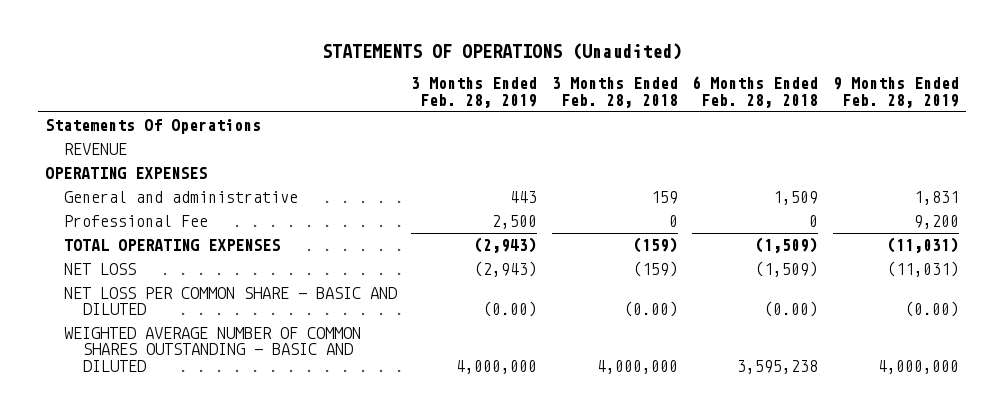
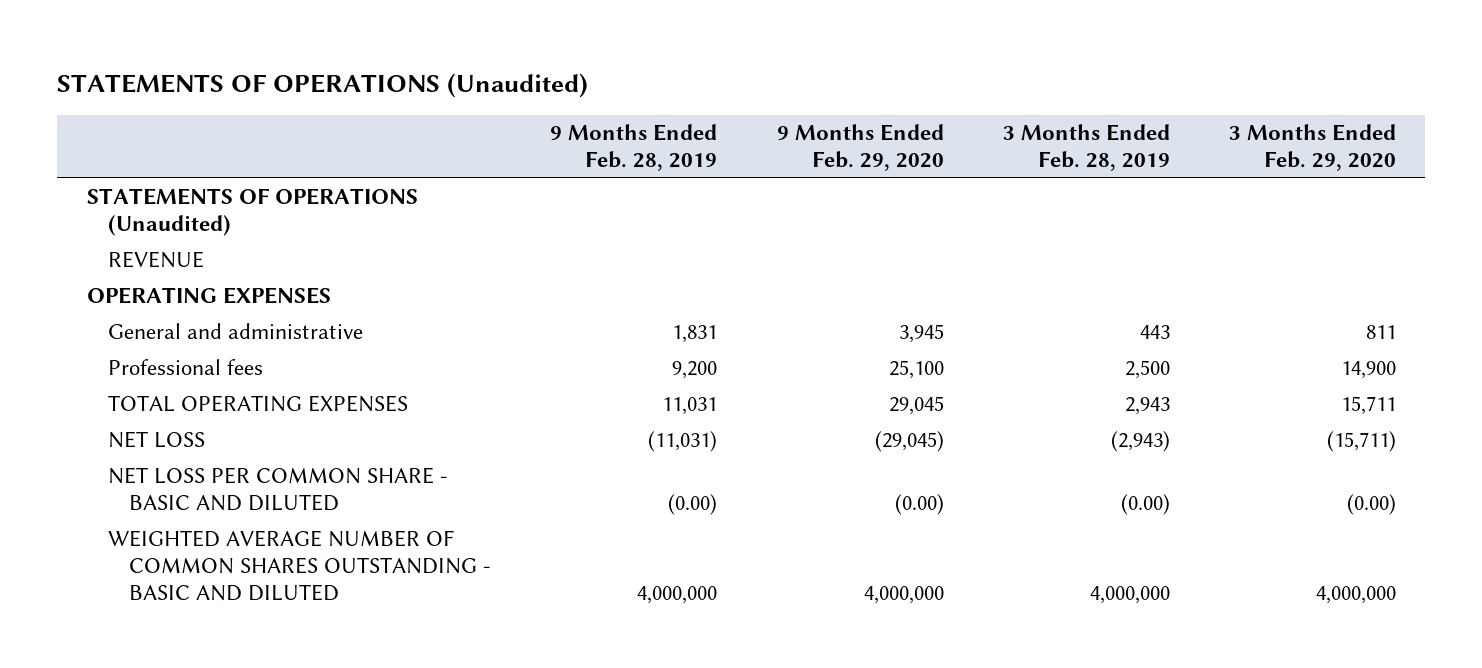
- | 3 Months Ended Feb. 28, 2019 | 3 Months Ended Feb. 28, 2018 | 6 Months Ended Feb. 28, 2018 | 9 Months Ended Feb. 28, 2019
+ | 9 Months Ended Feb. 28, 2019 | 9 Months Ended Feb. 29, 2020 | 3 Months Ended Feb. 28, 2019 | 3 Months Ended Feb. 29, 2020
- Statements Of Operations
+ STATEMENTS OF OPERATIONS (Unaudited)
- Professional Fee | 2,500 | 0 | 0 | 9,200
- TOTAL OPERATING EXPENSES | (2,943) | (159) | (1,509) | (11,031)
+ Professional fees | 9,200 | 25,100 | 2,500 | 14,900
+ TOTAL OPERATING EXPENSES | 11,031 | 29,045 | 2,943 | 15,711

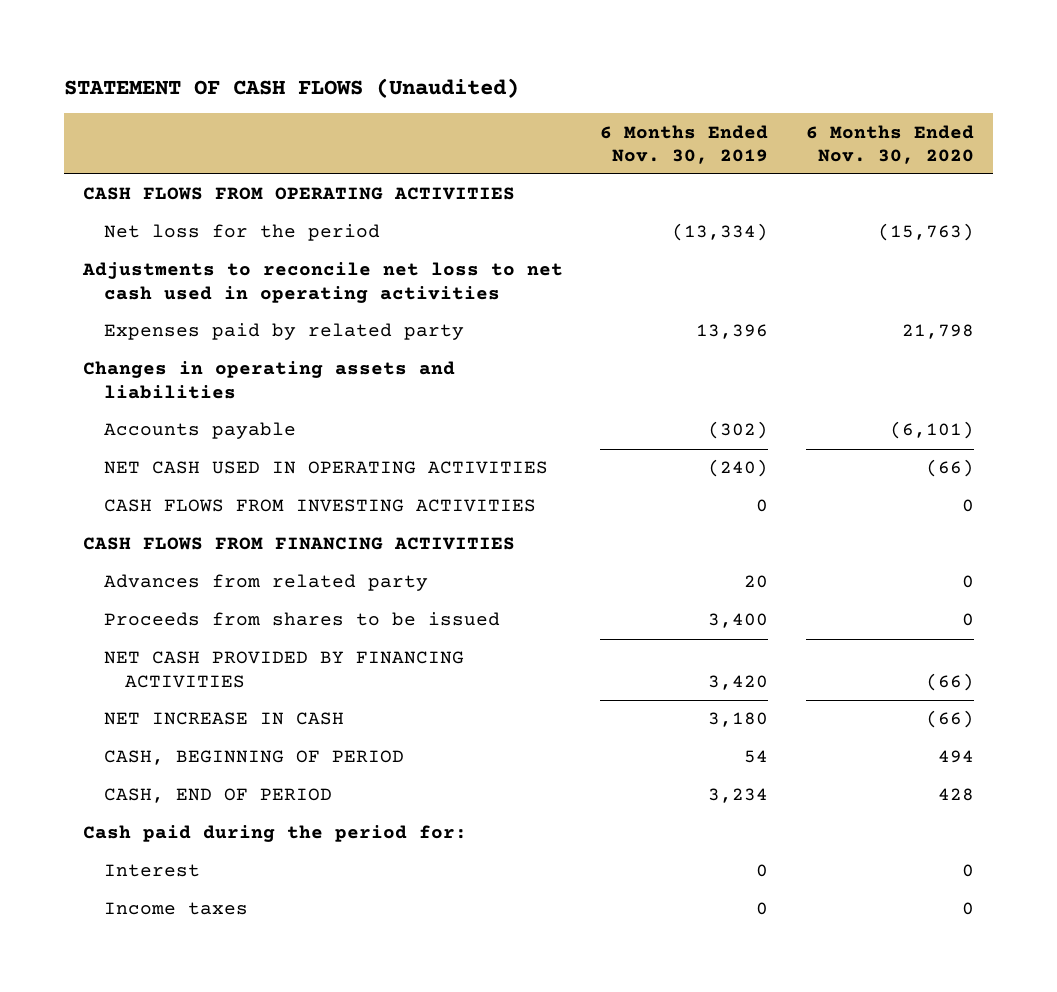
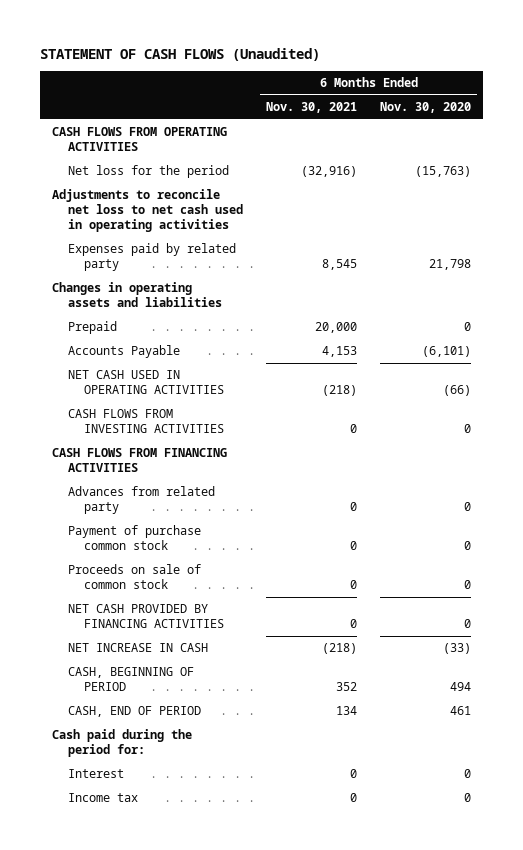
- | 6 Months Ended Nov. 30, 2019 | 6 Months Ended Nov. 30, 2020
+ | 6 Months Ended Nov. 30, 2021 | 6 Months Ended Nov. 30, 2020
- Accounts payable | (302) | (6,101)
+ Prepaid | 20,000 | 0
+ Accounts Payable | 4,153 | (6,101)
- Proceeds from shares to be issued | 3,400 | 0
- NET CASH PROVIDED BY FINANCING ACTIVITIES | 3,420 | (66)
- NET INCREASE IN CASH | 3,180 | (66)
+ Payment of purchase common stock | 0 | 0
+ Proceeds on sale of common stock | 0 | 0
+ NET CASH PROVIDED BY FINANCING ACTIVITIES | 0 | 0
+ NET INCREASE IN CASH | (218) | (33)
- CASH, END OF PERIOD | 3,234 | 428
+ CASH, END OF PERIOD | 134 | 461
- Income taxes | 0 | 0
+ Income tax | 0 | 0

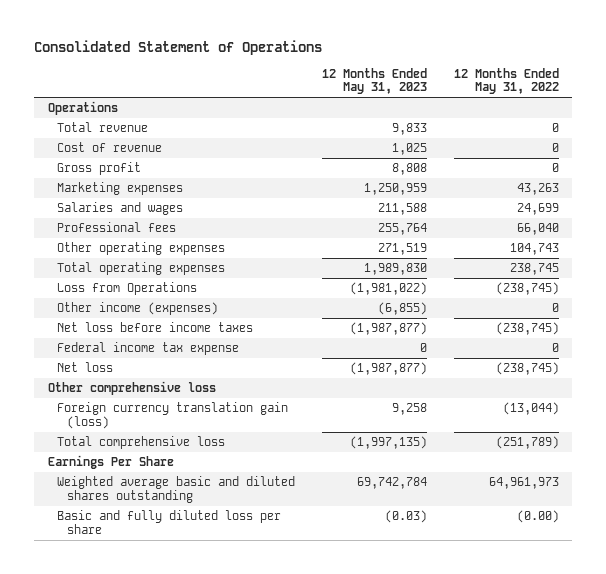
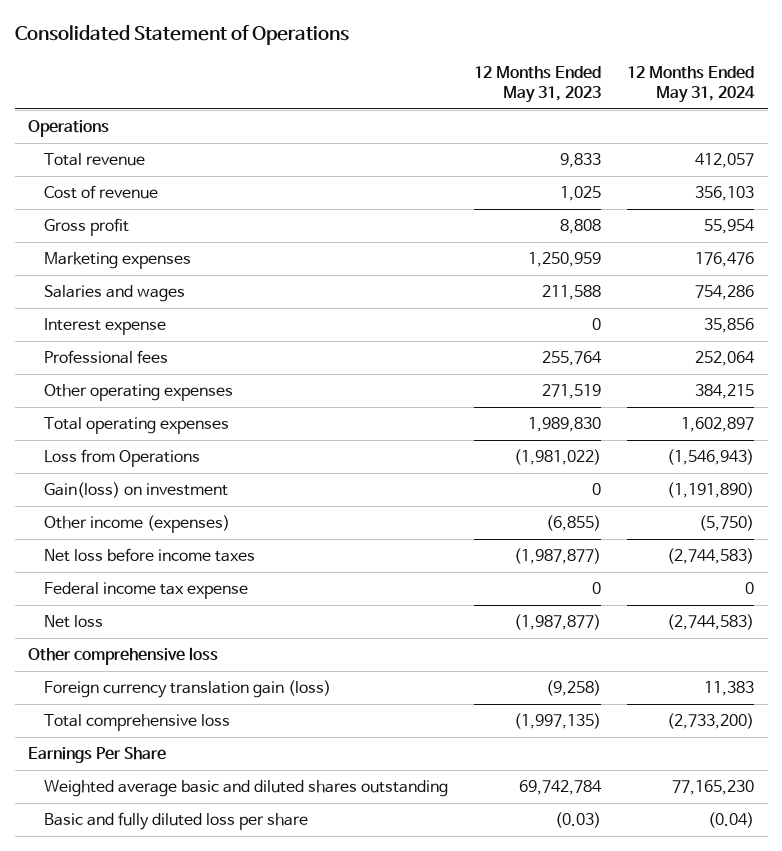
- | 12 Months Ended May 31, 2023 | 12 Months Ended May 31, 2022
+ | 12 Months Ended May 31, 2023 | 12 Months Ended May 31, 2024
+ Interest expense | 0 | 35,856
+ Gain(loss) on investment | 0 | (1,191,890)
- Foreign currency translation gain (loss) | 9,258 | (13,044)
+ Foreign currency translation gain (loss) | (9,258) | 11,383

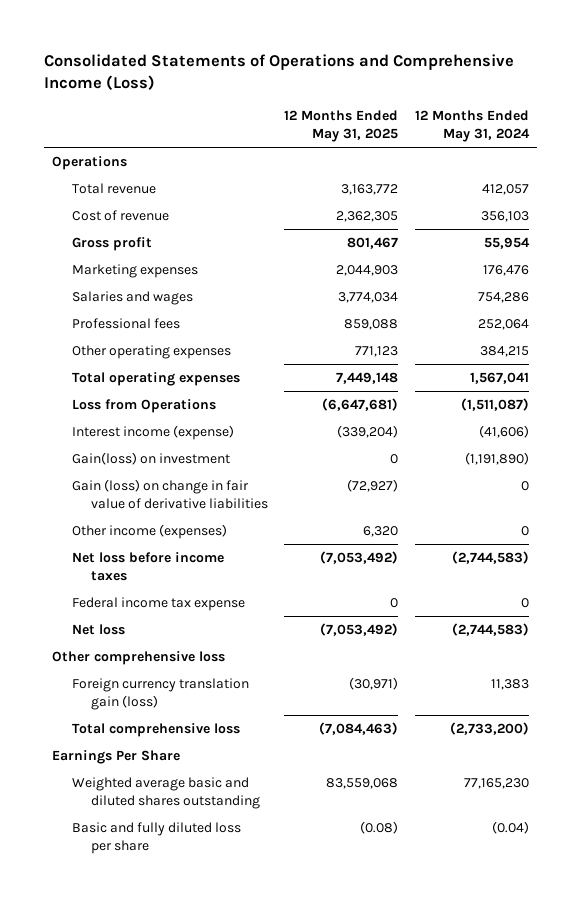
- Consolidated Statement of Operations
+ Consolidated Statements of Operations and Comprehensive Income (Loss)
- | 12 Months Ended May 31, 2023 | 12 Months Ended May 31, 2024
+ | 12 Months Ended May 31, 2025 | 12 Months Ended May 31, 2024
- Interest expense | 0 | 35,856
- Total operating expenses | 1,989,830 | 1,602,897
- Loss from Operations | (1,981,022) | (1,546,943)
+ Total operating expenses | 7,449,148 | 1,567,041
+ Loss from Operations | (6,647,681) | (1,511,087)
+ Interest income (expense) | (339,204) | (41,606)
- Other income (expenses) | (6,855) | (5,750)
+ Gain (loss) on change in fair value of derivative liabilities | (72,927) | 0
+ Other income (expenses) | 6,320 | 0

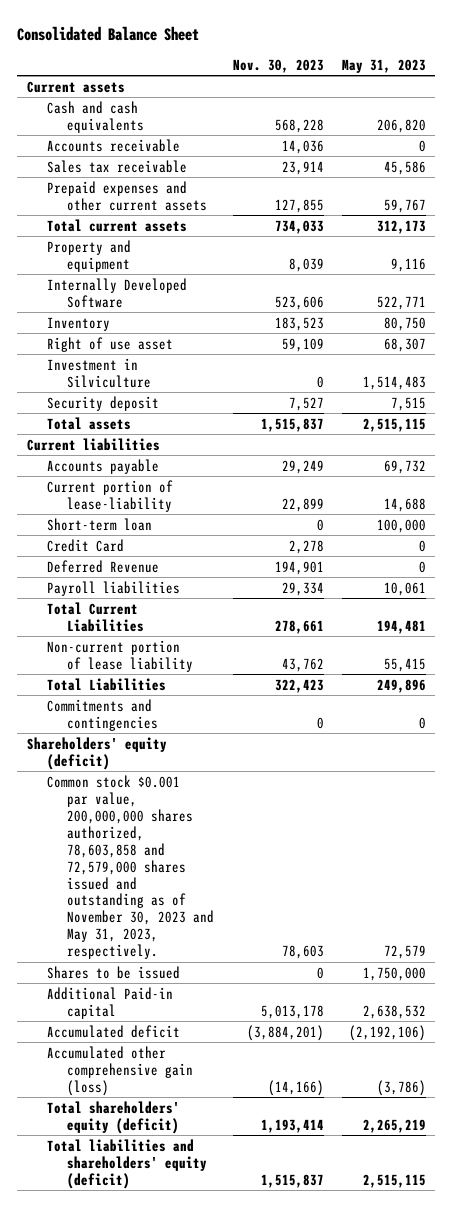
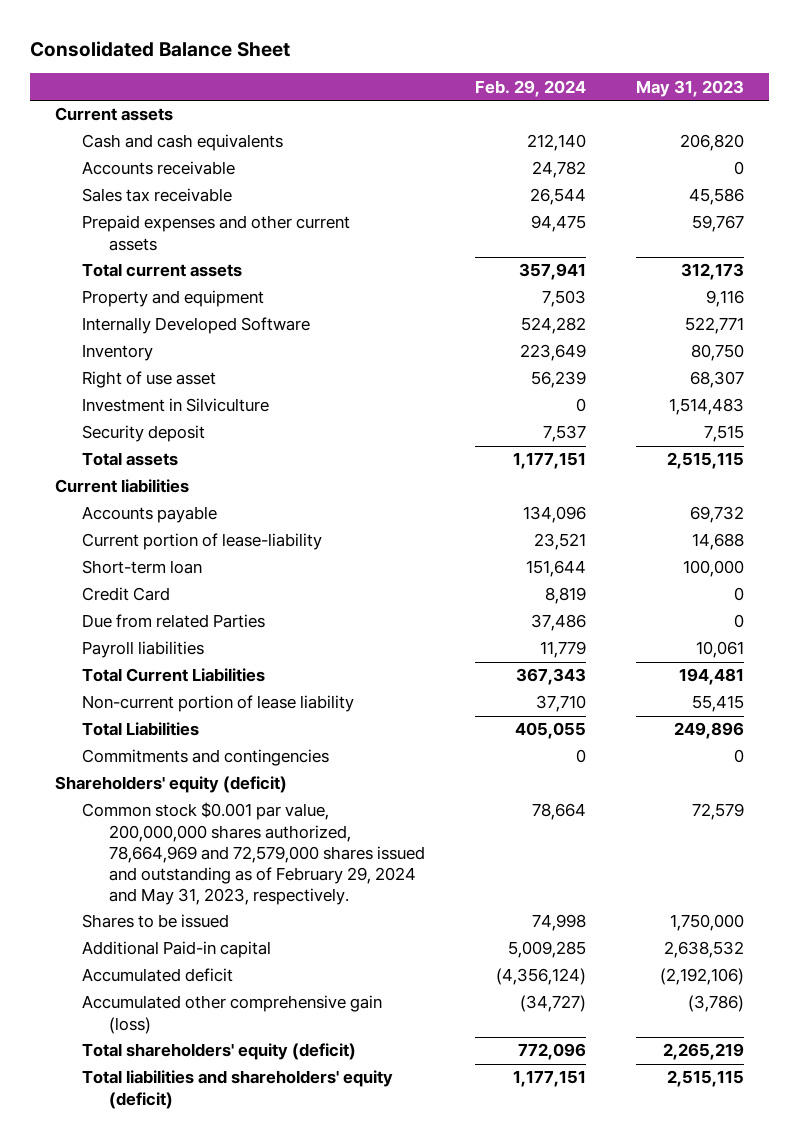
- | Nov. 30, 2023 | May 31, 2023
+ | Feb. 29, 2024 | May 31, 2023
- Deferred Revenue | 194,901 | 0
+ Due from related Parties | 37,486 | 0
- Common stock $0.001 par value, 200,000,000 shares authorized, 78,603,858 and 72,579,000 shares issued and outstanding as of November 30, 2023 and May 31, 2023, respectively. | 78,603 | 72,579
+ Common stock $0.001 par value, 200,000,000 shares authorized, 78,664,969 and 72,579,000 shares issued and outstanding as of February 29, 2024 and May 31, 2023, respectively. | 78,664 | 72,579

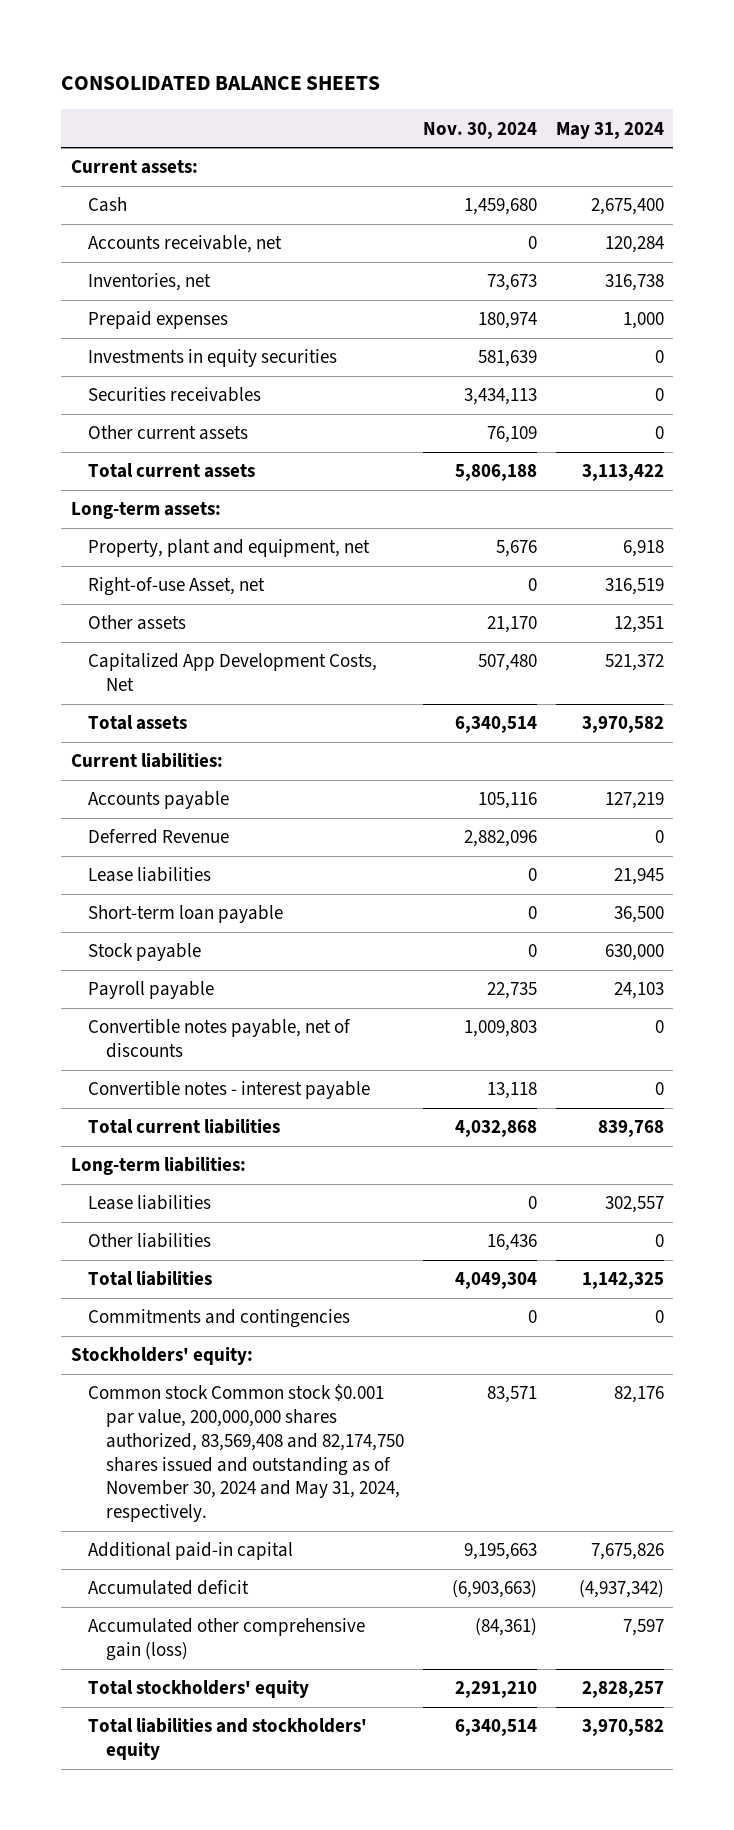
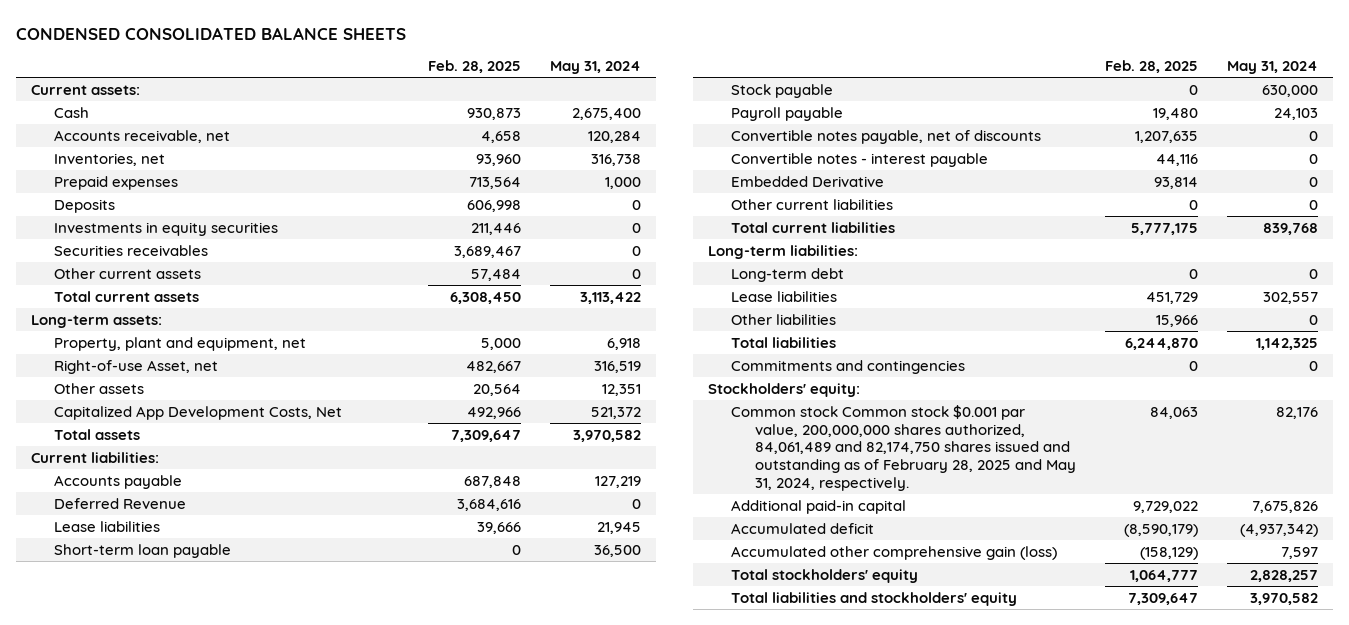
- CONSOLIDATED BALANCE SHEETS
+ CONDENSED CONSOLIDATED BALANCE SHEETS
- | Nov. 30, 2024 | May 31, 2024
+ | Feb. 28, 2025 | May 31, 2024
+ Deposits | 606,998 | 0
+ Embedded Derivative | 93,814 | 0
+ Other current liabilities | 0 | 0
+ Long-term debt | 0 | 0
- Common stock Common stock $0.001 par value, 200,000,000 shares authorized, 83,569,408 and 82,174,750 shares issued and outstanding as of November 30, 2024 and May 31, 2024, respectively. | 83,571 | 82,176
+ Common stock Common stock $0.001 par value, 200,000,000 shares authorized, 84,061,489 and 82,174,750 shares issued and outstanding as of February 28, 2025 and May 31, 2024, respectively. | 84,063 | 82,176

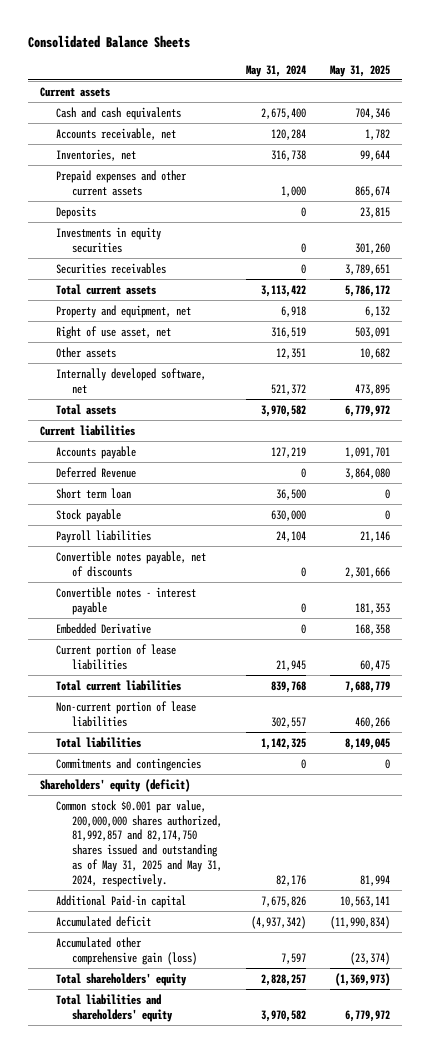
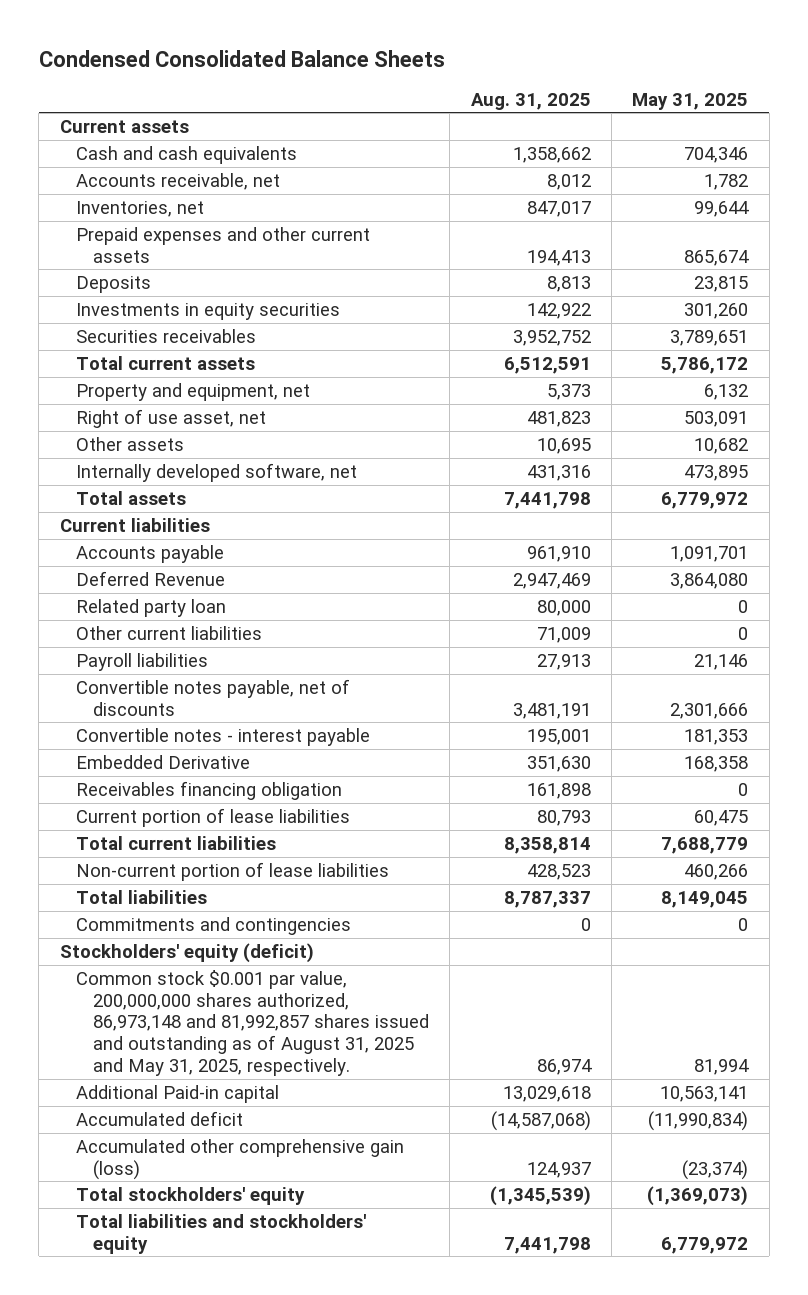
- Consolidated Balance Sheets
+ Condensed Consolidated Balance Sheets
- | May 31, 2024 | May 31, 2025
+ | Aug. 31, 2025 | May 31, 2025
- Short term loan | 36,500 | 0
- Stock payable | 630,000 | 0
+ Related party loan | 80,000 | 0
+ Other current liabilities | 71,009 | 0
+ Receivables financing obligation | 161,898 | 0
- Shareholders' equity (deficit)
- Common stock $0.001 par value, 200,000,000 shares authorized, 81,992,857 and 82,174,750 shares issued and outstanding as of May 31, 2025 and May 31, 2024, respectively. | 82,176 | 81,994
+ Stockholders' equity (deficit)
+ Common stock $0.001 par value, 200,000,000 shares authorized, 86,973,148 and 81,992,857 shares issued and outstanding as of August 31, 2025 and May 31, 2025, respectively. | 86,974 | 81,994
- Total shareholders' equity | 2,828,257 | (1,369,973)
- Total liabilities and shareholders' equity | 3,970,582 | 6,779,972
+ Total stockholders' equity | (1,345,539) | (1,369,073)
+ Total liabilities and stockholders' equity | 7,441,798 | 6,779,972

